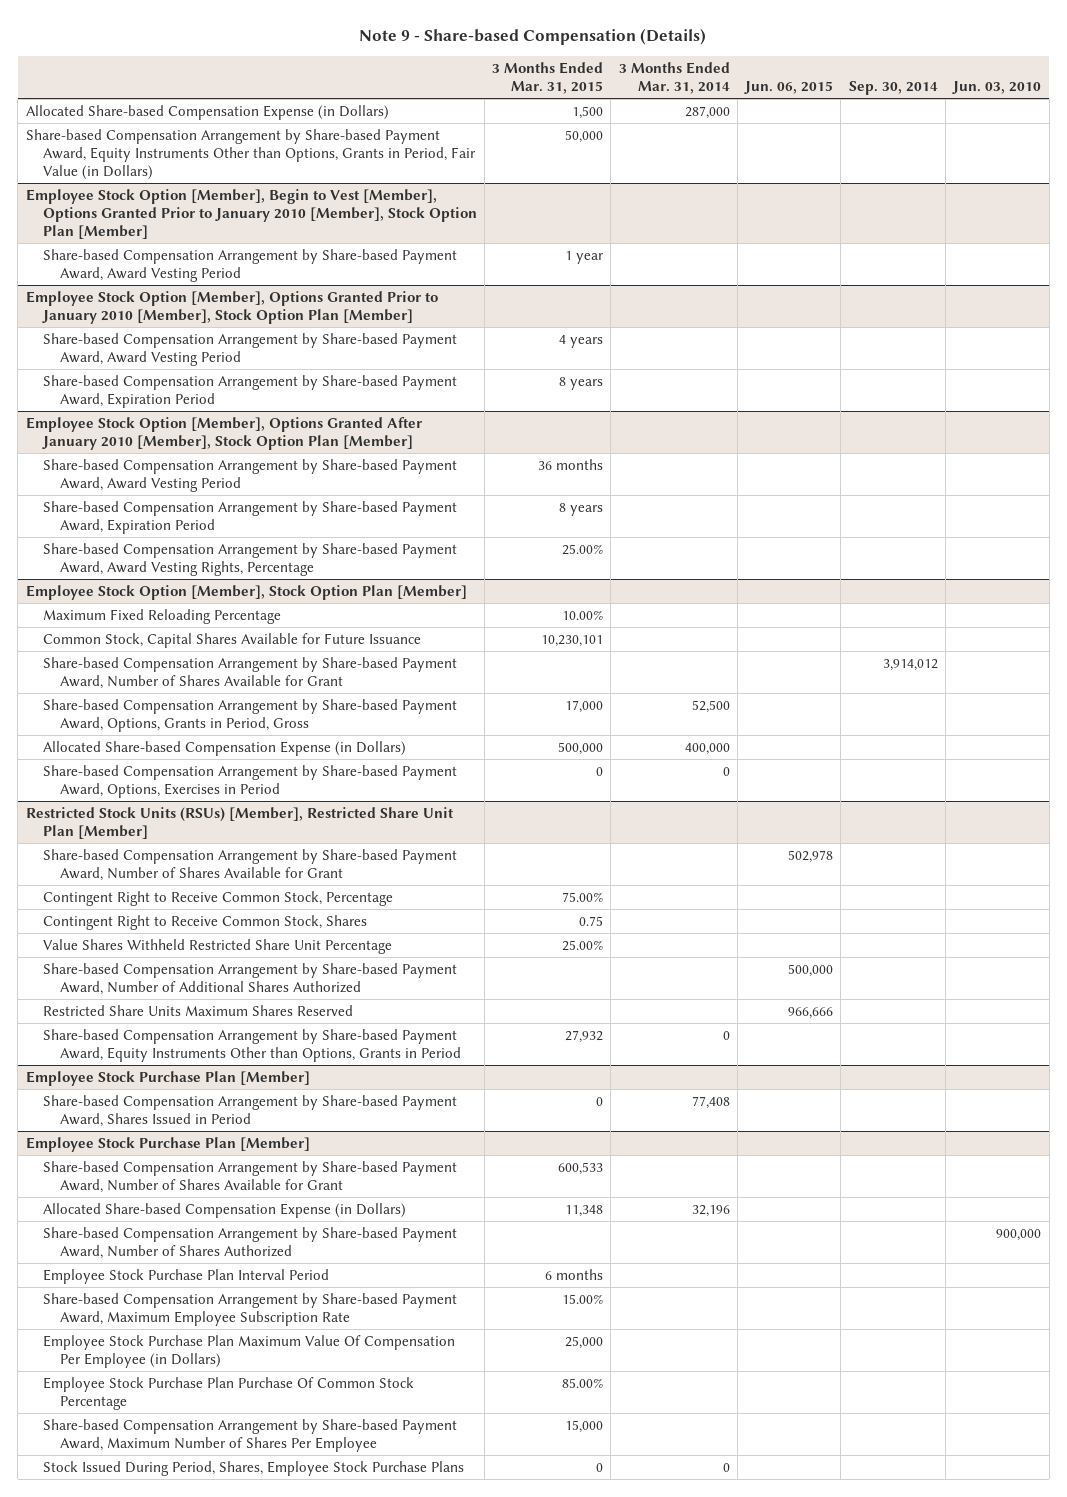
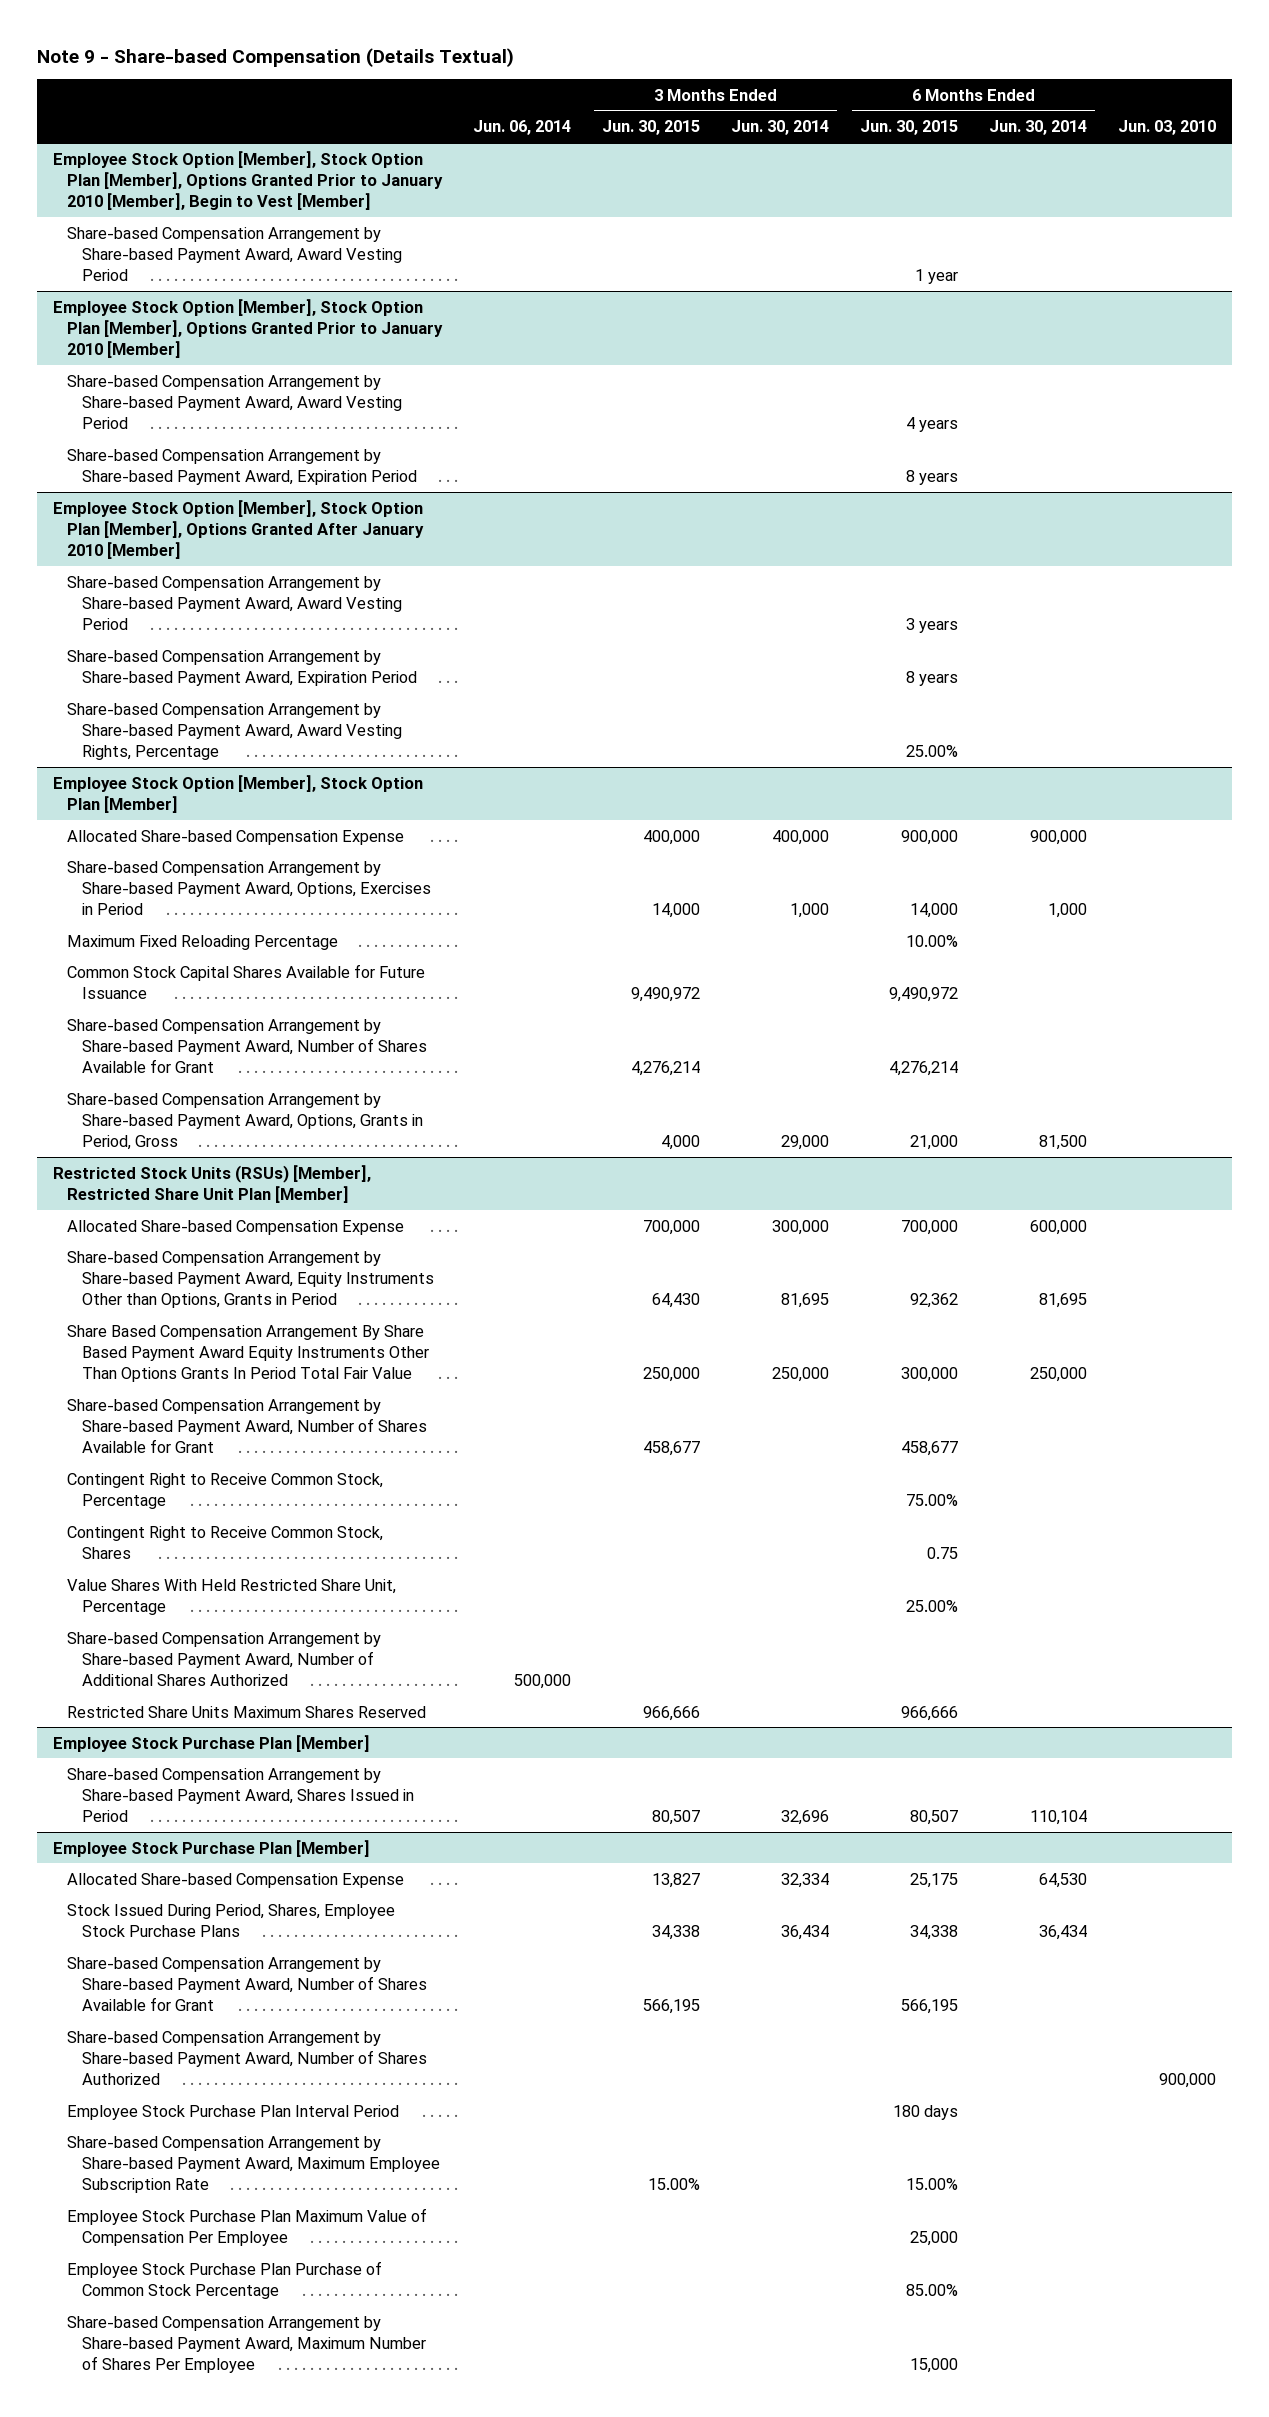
- Note 9 - Share-based Compensation (Details)
+ Note 9 - Share-based Compensation (Details Textual)
- | 3 Months Ended Mar. 31, 2015 | 3 Months Ended Mar. 31, 2014 | Jun. 06, 2015 | Sep. 30, 2014 | Jun. 03, 2010
+ | Jun. 06, 2014 | 3 Months Ended Jun. 30, 2015 | 3 Months Ended Jun. 30, 2014 | 6 Months Ended Jun. 30, 2015 | 6 Months Ended Jun. 30, 2014 | Jun. 03, 2010
- Allocated Share-based Compensation Expense (in Dollars) | 1,500 | 287,000 | | |
- Share-based Compensation Arrangement by Share-based Payment Award, Equity Instruments Other than Options, Grants in Period, Fair Value (in Dollars) | 50,000 | | | |
- Employee Stock Option [Member], Begin to Vest [Member], Options Granted Prior to January 2010 [Member], Stock Option Plan [Member]
+ Employee Stock Option [Member], Stock Option Plan [Member], Options Granted Prior to January 2010 [Member], Begin to Vest [Member]
- Employee Stock Option [Member], Options Granted Prior to January 2010 [Member], Stock Option Plan [Member]
+ Employee Stock Option [Member], Stock Option Plan [Member], Options Granted Prior to January 2010 [Member]
- Employee Stock Option [Member], Options Granted After January 2010 [Member], Stock Option Plan [Member]
+ Employee Stock Option [Member], Stock Option Plan [Member], Options Granted After January 2010 [Member]
@ Employee Stock Option [Member], Stock Option Plan [Member]
+ Allocated Share-based Compensation Expense | | 400,000 | 400,000 | 900,000 | 900,000 |
moved up: Share-based Compensation Arrangement by Share-based Payment Award, Options, Exercises in Period | | 14,000 | 1,000 | 14,000 | 1,000 |
- Common Stock, Capital Shares Available for Future Issuance | 10,230,101 | | | |
+ Common Stock Capital Shares Available for Future Issuance | | 9,490,972 | | 9,490,972 | |
- Allocated Share-based Compensation Expense (in Dollars) | 500,000 | 400,000 | | |
@ Restricted Stock Units (RSUs) [Member], Restricted Share Unit Plan [Member]
+ Allocated Share-based Compensation Expense | | 700,000 | 300,000 | 700,000 | 600,000 |
moved up: Share-based Compensation Arrangement by Share-based Payment Award, Equity Instruments Other than Options, Grants in Period | | 64,430 | 81,695 | 92,362 | 81,695 |
+ Share Based Compensation Arrangement By Share Based Payment Award Equity Instruments Other Than Options Grants In Period Total Fair Value | | 250,000 | 250,000 | 300,000 | 250,000 |
- Value Shares Withheld Restricted Share Unit Percentage | 25.00% | | | |
+ Value Shares With Held Restricted Share Unit, Percentage | | | | 25.00% | |
@ Employee Stock Purchase Plan [Member]
+ Allocated Share-based Compensation Expense | | 13,827 | 32,334 | 25,175 | 64,530 |
moved up: Stock Issued During Period, Shares, Employee Stock Purchase Plans | | 34,338 | 36,434 | 34,338 | 36,434 |
- Allocated Share-based Compensation Expense (in Dollars) | 11,348 | 32,196 | | |
- Employee Stock Purchase Plan Maximum Value Of Compensation Per Employee (in Dollars) | 25,000 | | | |
- Employee Stock Purchase Plan Purchase Of Common Stock Percentage | 85.00% | | | |
+ Employee Stock Purchase Plan Maximum Value of Compensation Per Employee | | | | 25,000 | |
+ Employee Stock Purchase Plan Purchase of Common Stock Percentage | | | | 85.00% | |

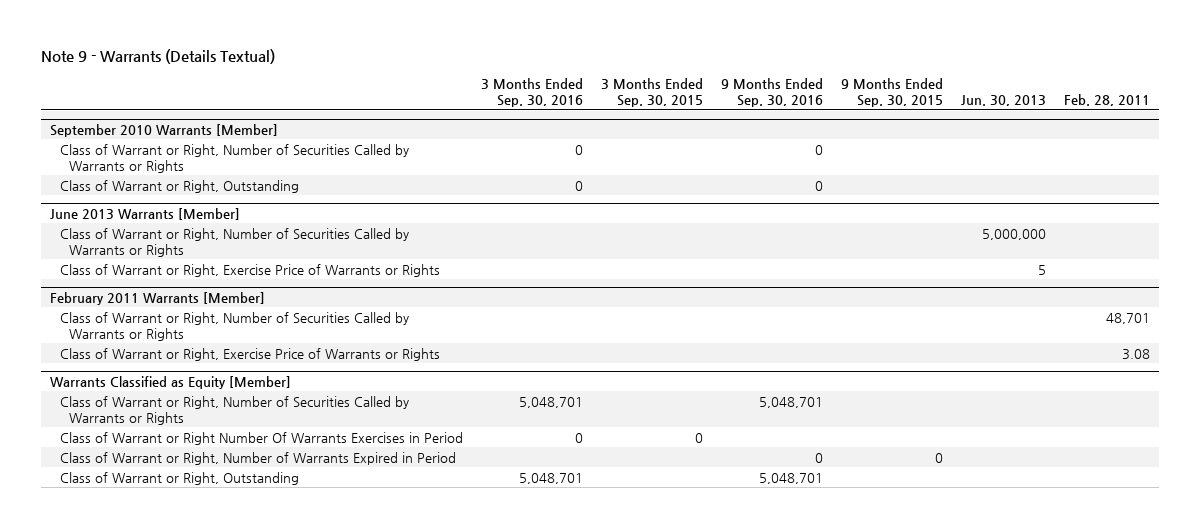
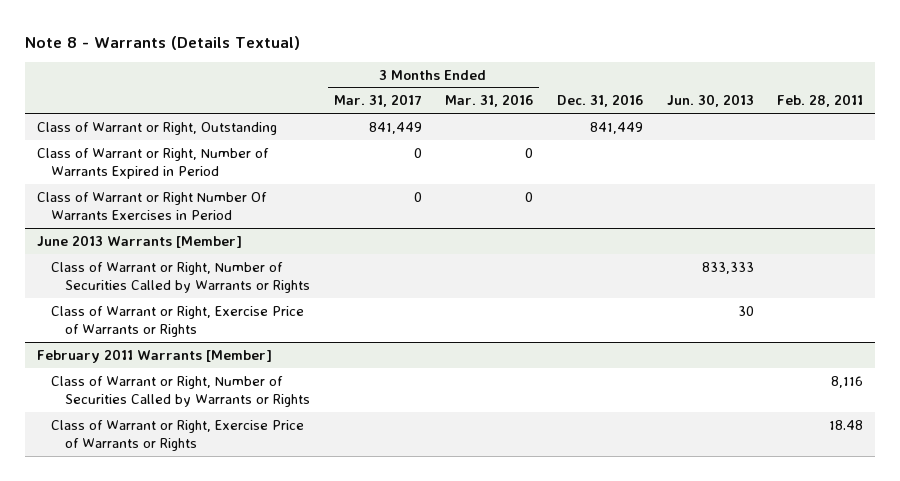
- Note 9 - Warrants (Details Textual)
+ Note 8 - Warrants (Details Textual)
- | 3 Months Ended Sep. 30, 2016 | 3 Months Ended Sep. 30, 2015 | 9 Months Ended Sep. 30, 2016 | 9 Months Ended Sep. 30, 2015 | Jun. 30, 2013 | Feb. 28, 2011
+ | 3 Months Ended Mar. 31, 2017 | 3 Months Ended Mar. 31, 2016 | Dec. 31, 2016 | Jun. 30, 2013 | Feb. 28, 2011
- September 2010 Warrants [Member]
- Class of Warrant or Right, Number of Securities Called by Warrants or Rights | 0 | | 0 | | |
- Class of Warrant or Right, Outstanding | 0 | | 0 | | |
+ Class of Warrant or Right, Outstanding | 841,449 | | 841,449 | |
+ Class of Warrant or Right, Number of Warrants Expired in Period | 0 | 0 | | |
+ Class of Warrant or Right Number Of Warrants Exercises in Period | 0 | 0 | | |
@ June 2013 Warrants [Member]
- Class of Warrant or Right, Number of Securities Called by Warrants or Rights | | | | | 5,000,000 |
- Class of Warrant or Right, Exercise Price of Warrants or Rights | | | | | 5 |
+ Class of Warrant or Right, Number of Securities Called by Warrants or Rights | | | | 833,333 |
+ Class of Warrant or Right, Exercise Price of Warrants or Rights | | | | 30 |
@ February 2011 Warrants [Member]
- Class of Warrant or Right, Number of Securities Called by Warrants or Rights | | | | | | 48,701
- Class of Warrant or Right, Exercise Price of Warrants or Rights | | | | | | 3.08
- Warrants Classified as Equity [Member]
- Class of Warrant or Right, Number of Securities Called by Warrants or Rights | 5,048,701 | | 5,048,701 | | |
- Class of Warrant or Right Number Of Warrants Exercises in Period | 0 | 0 | | | |
- Class of Warrant or Right, Number of Warrants Expired in Period | | | 0 | 0 | |
- Class of Warrant or Right, Outstanding | 5,048,701 | | 5,048,701 | | |
@ February 2011 Warrants [Member]
+ Class of Warrant or Right, Number of Securities Called by Warrants or Rights | | | | | 8,116
+ Class of Warrant or Right, Exercise Price of Warrants or Rights | | | | | 18.48

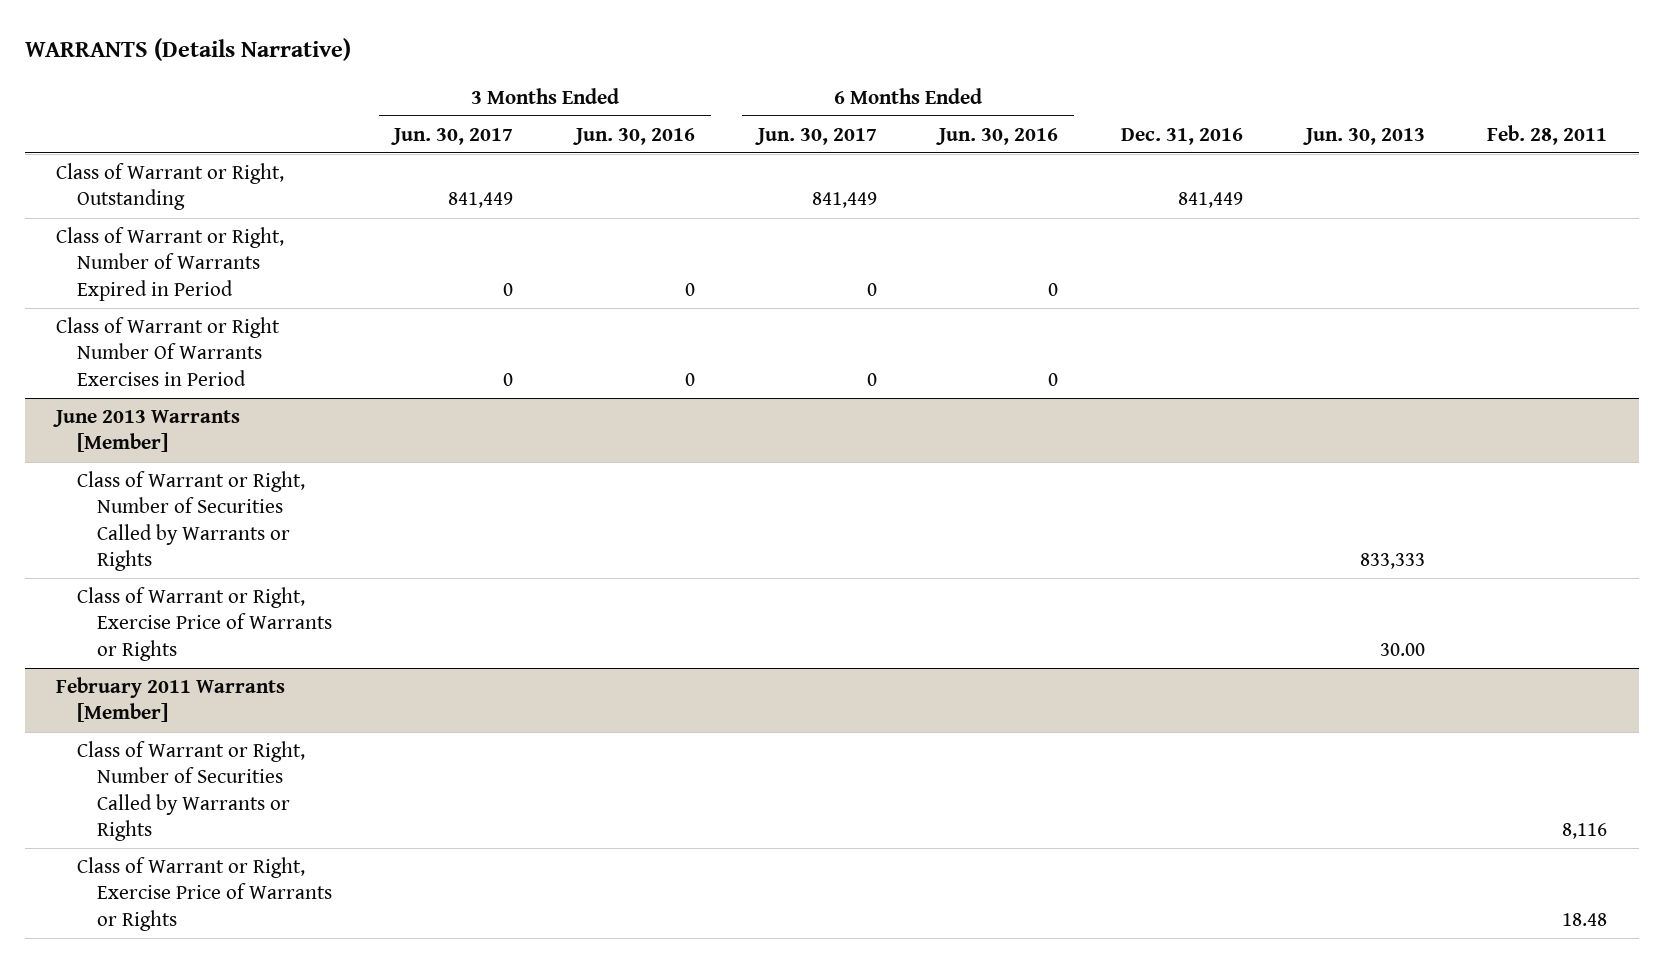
- Note 8 - Warrants (Details Textual)
+ WARRANTS (Details Narrative)
- | 3 Months Ended Mar. 31, 2017 | 3 Months Ended Mar. 31, 2016 | Dec. 31, 2016 | Jun. 30, 2013 | Feb. 28, 2011
+ | 3 Months Ended Jun. 30, 2017 | 3 Months Ended Jun. 30, 2016 | 6 Months Ended Jun. 30, 2017 | 6 Months Ended Jun. 30, 2016 | Dec. 31, 2016 | Jun. 30, 2013 | Feb. 28, 2011
@ June 2013 Warrants [Member]
- Class of Warrant or Right, Exercise Price of Warrants or Rights | | | | 30 |
+ Class of Warrant or Right, Exercise Price of Warrants or Rights | | | | | | 30.00 |

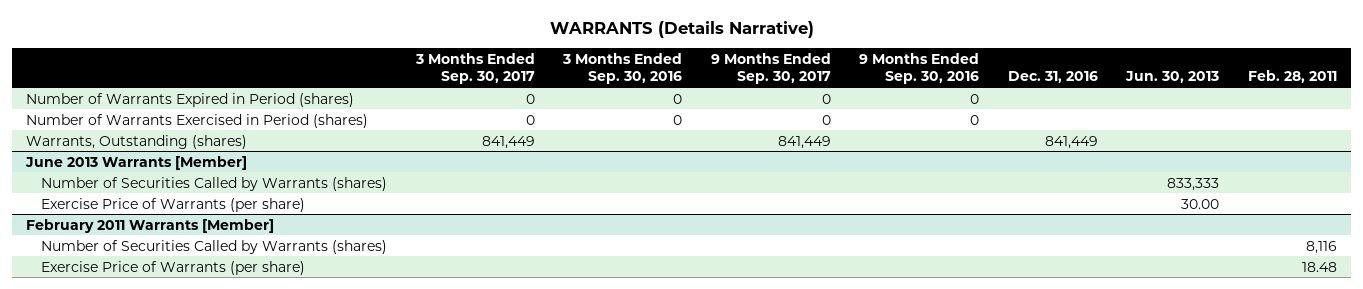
- | 3 Months Ended Jun. 30, 2017 | 3 Months Ended Jun. 30, 2016 | 6 Months Ended Jun. 30, 2017 | 6 Months Ended Jun. 30, 2016 | Dec. 31, 2016 | Jun. 30, 2013 | Feb. 28, 2011
+ | 3 Months Ended Sep. 30, 2017 | 3 Months Ended Sep. 30, 2016 | 9 Months Ended Sep. 30, 2017 | 9 Months Ended Sep. 30, 2016 | Dec. 31, 2016 | Jun. 30, 2013 | Feb. 28, 2011
- Class of Warrant or Right, Outstanding | 841,449 | | 841,449 | | 841,449 | |
- Class of Warrant or Right, Number of Warrants Expired in Period | 0 | 0 | 0 | 0 | | |
- Class of Warrant or Right Number Of Warrants Exercises in Period | 0 | 0 | 0 | 0 | | |
+ Number of Warrants Expired in Period (shares) | 0 | 0 | 0 | 0 | | |
+ Number of Warrants Exercised in Period (shares) | 0 | 0 | 0 | 0 | | |
+ Warrants, Outstanding (shares) | 841,449 | | 841,449 | | 841,449 | |
@ June 2013 Warrants [Member]
- Class of Warrant or Right, Number of Securities Called by Warrants or Rights | | | | | | 833,333 |
- Class of Warrant or Right, Exercise Price of Warrants or Rights | | | | | | 30.00 |
+ Number of Securities Called by Warrants (shares) | | | | | | 833,333 |
+ Exercise Price of Warrants (per share) | | | | | | 30.00 |
@ February 2011 Warrants [Member]
- Class of Warrant or Right, Number of Securities Called by Warrants or Rights | | | | | | | 8,116
- Class of Warrant or Right, Exercise Price of Warrants or Rights | | | | | | | 18.48
+ Number of Securities Called by Warrants (shares) | | | | | | | 8,116
+ Exercise Price of Warrants (per share) | | | | | | | 18.48

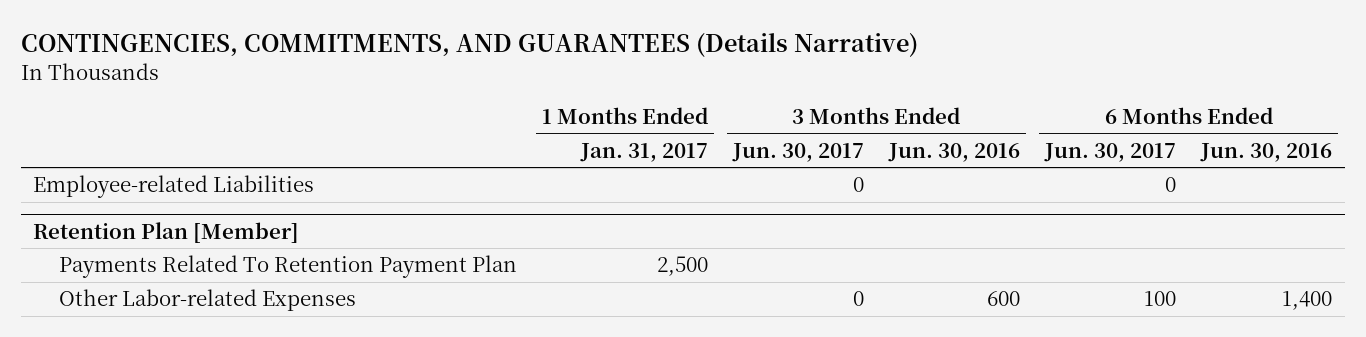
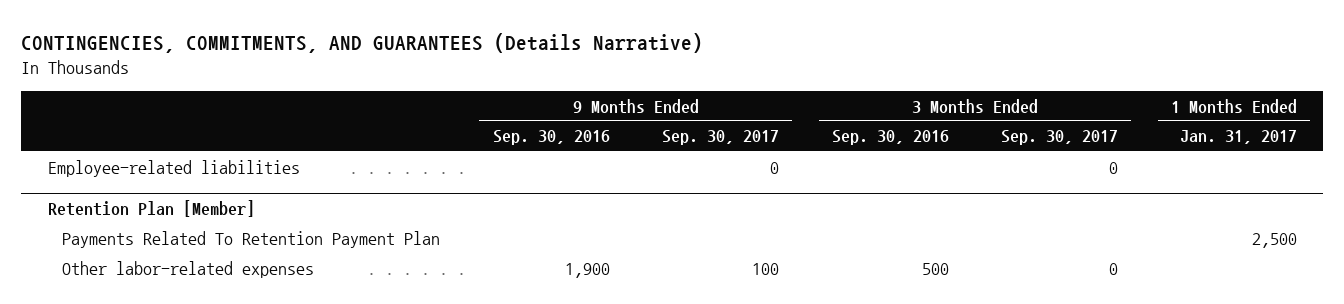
- | 1 Months Ended Jan. 31, 2017 | 3 Months Ended Jun. 30, 2017 | 3 Months Ended Jun. 30, 2016 | 6 Months Ended Jun. 30, 2017 | 6 Months Ended Jun. 30, 2016
+ | 9 Months Ended Sep. 30, 2016 | 9 Months Ended Sep. 30, 2017 | 3 Months Ended Sep. 30, 2016 | 3 Months Ended Sep. 30, 2017 | 1 Months Ended Jan. 31, 2017
- Employee-related Liabilities | | 0 | | 0 |
+ Employee-related liabilities | | 0 | | 0 |
@ Retention Plan [Member]
- Other Labor-related Expenses | | 0 | 600 | 100 | 1,400
+ Other labor-related expenses | 1,900 | 100 | 500 | 0 |

